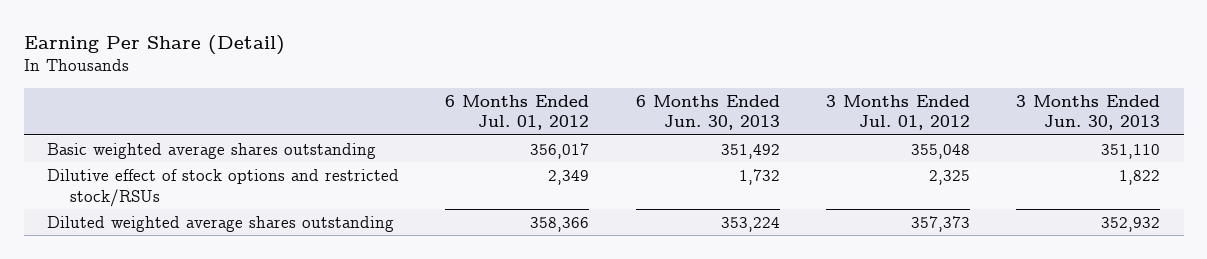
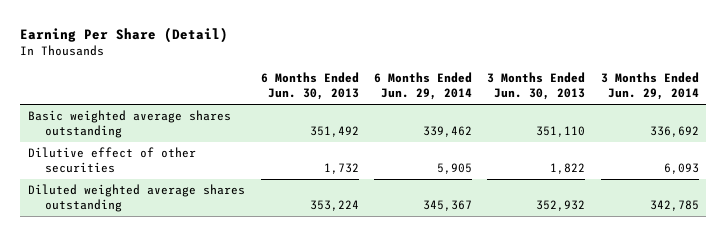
- | 6 Months Ended Jul. 01, 2012 | 6 Months Ended Jun. 30, 2013 | 3 Months Ended Jul. 01, 2012 | 3 Months Ended Jun. 30, 2013
+ | 6 Months Ended Jun. 30, 2013 | 6 Months Ended Jun. 29, 2014 | 3 Months Ended Jun. 30, 2013 | 3 Months Ended Jun. 29, 2014
- Dilutive effect of stock options and restricted stock/RSUs | 2,349 | 1,732 | 2,325 | 1,822
+ Dilutive effect of other securities | 1,732 | 5,905 | 1,822 | 6,093

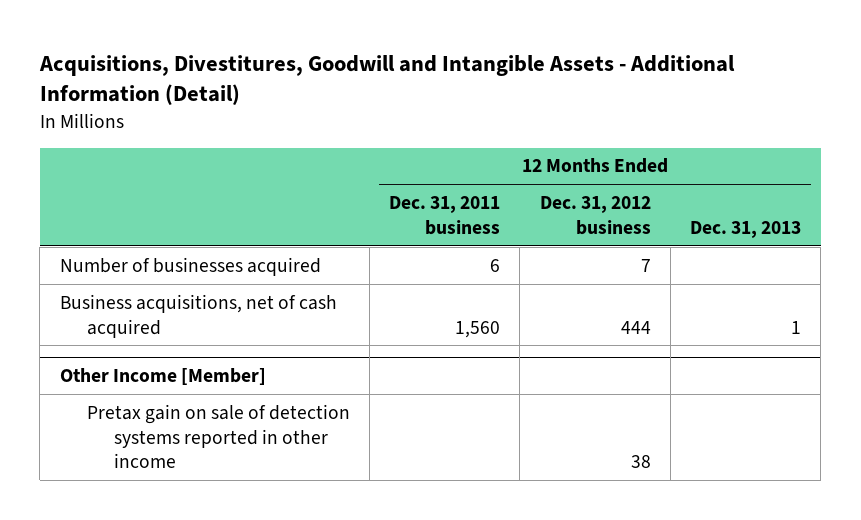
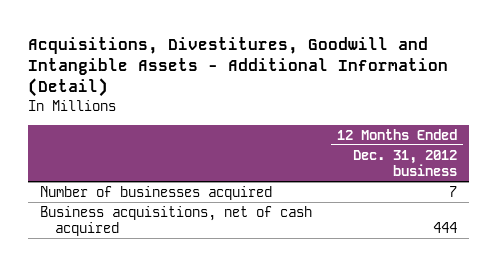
- | 12 Months Ended Dec. 31, 2011 business | 12 Months Ended Dec. 31, 2012 business | 12 Months Ended Dec. 31, 2013
+ | 12 Months Ended Dec. 31, 2012 business
- Other Income [Member]
- Pretax gain on sale of detection systems reported in other income | | 38 |

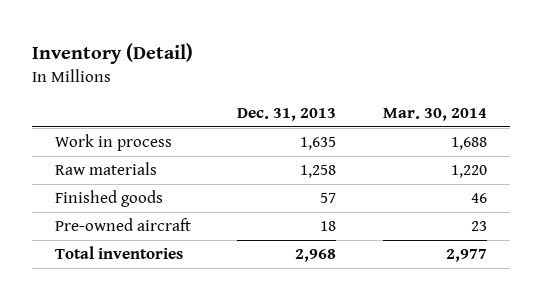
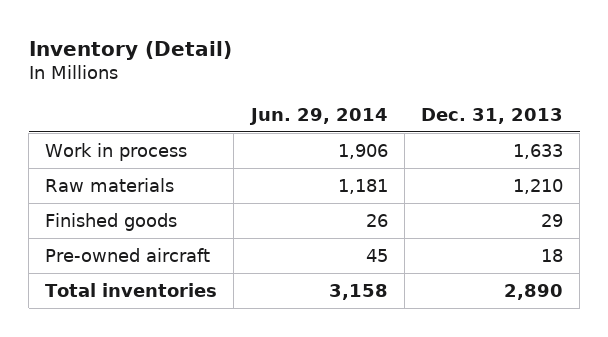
- | Dec. 31, 2013 | Mar. 30, 2014
+ | Jun. 29, 2014 | Dec. 31, 2013
- Work in process | 1,635 | 1,688
- Raw materials | 1,258 | 1,220
- Finished goods | 57 | 46
+ Work in process | 1,906 | 1,633
+ Raw materials | 1,181 | 1,210
+ Finished goods | 26 | 29
- Total inventories | 2,968 | 2,977
+ Total inventories | 3,158 | 2,890

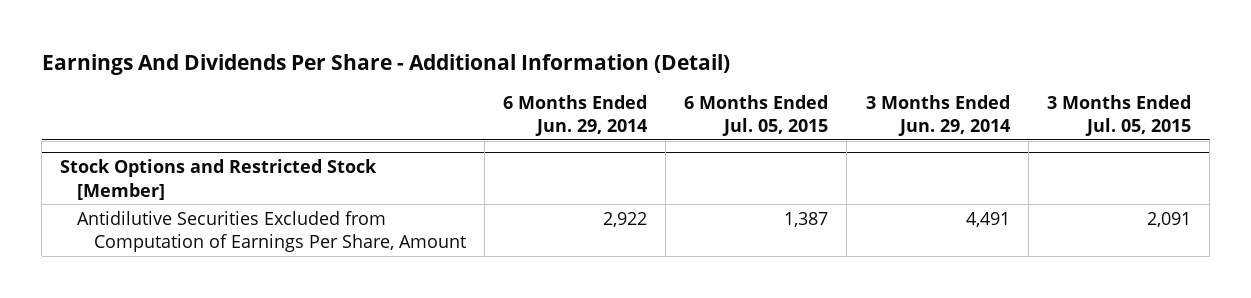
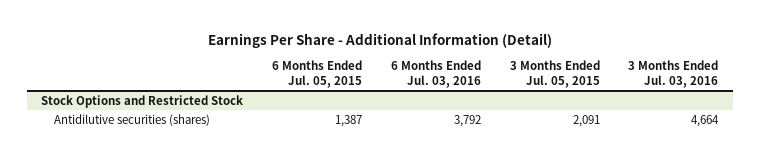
- Earnings And Dividends Per Share - Additional Information (Detail)
+ Earnings Per Share - Additional Information (Detail)
- | 6 Months Ended Jun. 29, 2014 | 6 Months Ended Jul. 05, 2015 | 3 Months Ended Jun. 29, 2014 | 3 Months Ended Jul. 05, 2015
+ | 6 Months Ended Jul. 05, 2015 | 6 Months Ended Jul. 03, 2016 | 3 Months Ended Jul. 05, 2015 | 3 Months Ended Jul. 03, 2016
- Stock Options and Restricted Stock [Member]
- Antidilutive Securities Excluded from Computation of Earnings Per Share, Amount | 2,922 | 1,387 | 4,491 | 2,091
+ Stock Options and Restricted Stock
+ Antidilutive securities (shares) | 1,387 | 3,792 | 2,091 | 4,664

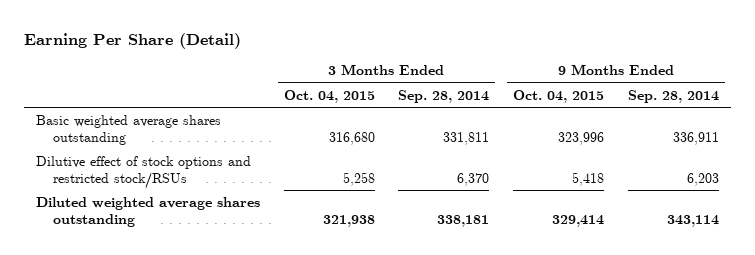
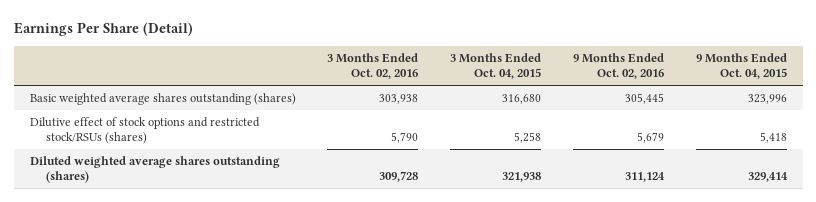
- Earning Per Share (Detail)
+ Earnings Per Share (Detail)
- | 3 Months Ended Oct. 04, 2015 | 3 Months Ended Sep. 28, 2014 | 9 Months Ended Oct. 04, 2015 | 9 Months Ended Sep. 28, 2014
+ | 3 Months Ended Oct. 02, 2016 | 3 Months Ended Oct. 04, 2015 | 9 Months Ended Oct. 02, 2016 | 9 Months Ended Oct. 04, 2015
- Basic weighted average shares outstanding | 316,680 | 331,811 | 323,996 | 336,911
- Dilutive effect of stock options and restricted stock/RSUs | 5,258 | 6,370 | 5,418 | 6,203
- Diluted weighted average shares outstanding | 321,938 | 338,181 | 329,414 | 343,114
+ Basic weighted average shares outstanding (shares) | 303,938 | 316,680 | 305,445 | 323,996
+ Dilutive effect of stock options and restricted stock/RSUs (shares) | 5,790 | 5,258 | 5,679 | 5,418
+ Diluted weighted average shares outstanding (shares) | 309,728 | 321,938 | 311,124 | 329,414

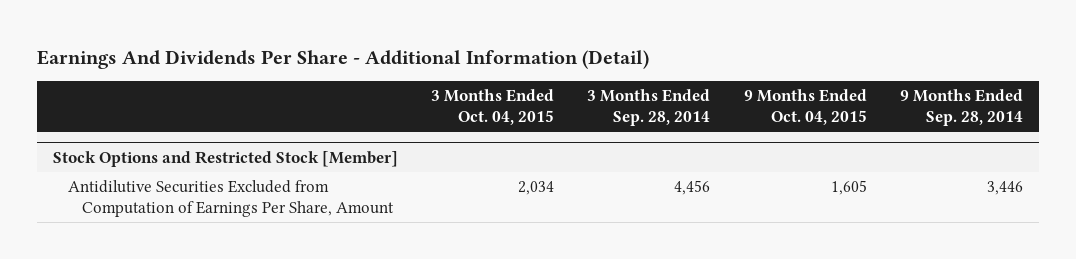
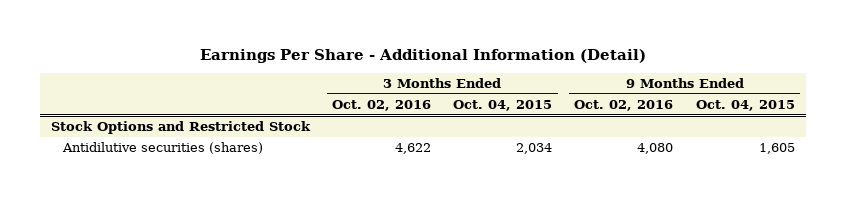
- Earnings And Dividends Per Share - Additional Information (Detail)
+ Earnings Per Share - Additional Information (Detail)
- | 3 Months Ended Oct. 04, 2015 | 3 Months Ended Sep. 28, 2014 | 9 Months Ended Oct. 04, 2015 | 9 Months Ended Sep. 28, 2014
+ | 3 Months Ended Oct. 02, 2016 | 3 Months Ended Oct. 04, 2015 | 9 Months Ended Oct. 02, 2016 | 9 Months Ended Oct. 04, 2015
- Stock Options and Restricted Stock [Member]
- Antidilutive Securities Excluded from Computation of Earnings Per Share, Amount | 2,034 | 4,456 | 1,605 | 3,446
+ Stock Options and Restricted Stock
+ Antidilutive securities (shares) | 4,622 | 2,034 | 4,080 | 1,605

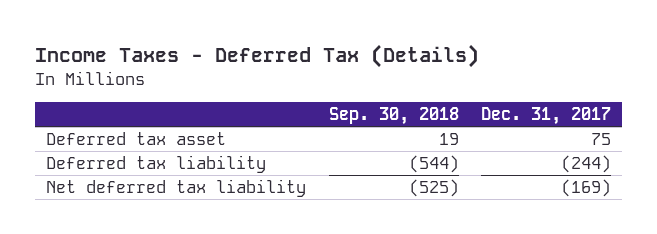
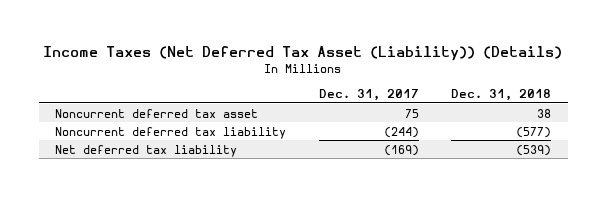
- Income Taxes - Deferred Tax (Details)
+ Income Taxes (Net Deferred Tax Asset (Liability)) (Details)
- | Sep. 30, 2018 | Dec. 31, 2017
+ | Dec. 31, 2017 | Dec. 31, 2018
- Deferred tax asset | 19 | 75
- Deferred tax liability | (544) | (244)
+ Noncurrent deferred tax asset | 75 | 38
+ Noncurrent deferred tax liability | (244) | (577)

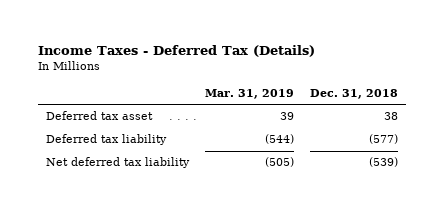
- Income Taxes (Net Deferred Tax Asset (Liability)) (Details)
+ Income Taxes - Deferred Tax (Details)
- | Dec. 31, 2017 | Dec. 31, 2018
+ | Mar. 31, 2019 | Dec. 31, 2018
- Noncurrent deferred tax asset | 75 | 38
- Noncurrent deferred tax liability | (244) | (577)
+ Deferred tax asset | 39 | 38
+ Deferred tax liability | (544) | (577)

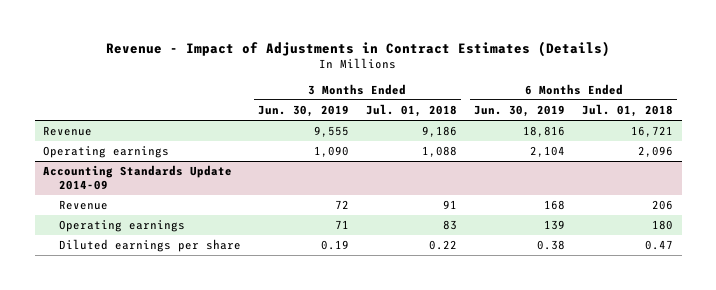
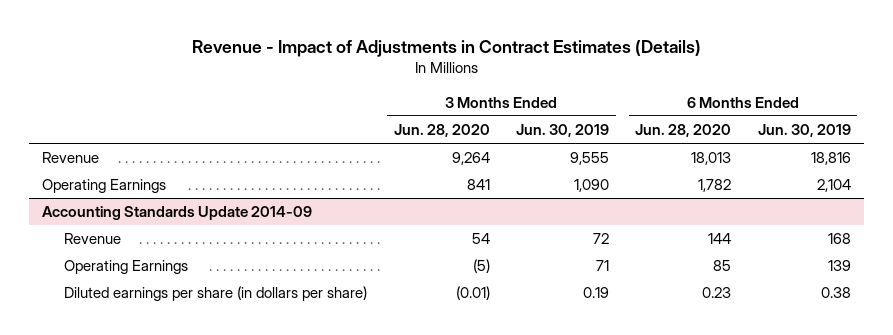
- | 3 Months Ended Jun. 30, 2019 | 3 Months Ended Jul. 01, 2018 | 6 Months Ended Jun. 30, 2019 | 6 Months Ended Jul. 01, 2018
+ | 3 Months Ended Jun. 28, 2020 | 3 Months Ended Jun. 30, 2019 | 6 Months Ended Jun. 28, 2020 | 6 Months Ended Jun. 30, 2019
- Operating earnings | 1,090 | 1,088 | 2,104 | 2,096
+ Operating Earnings | 841 | 1,090 | 1,782 | 2,104
@ Accounting Standards Update 2014-09
- Operating earnings | 71 | 83 | 139 | 180
- Diluted earnings per share | 0.19 | 0.22 | 0.38 | 0.47
+ Operating Earnings | (5) | 71 | 85 | 139
+ Diluted earnings per share (in dollars per share) | (0.01) | 0.19 | 0.23 | 0.38

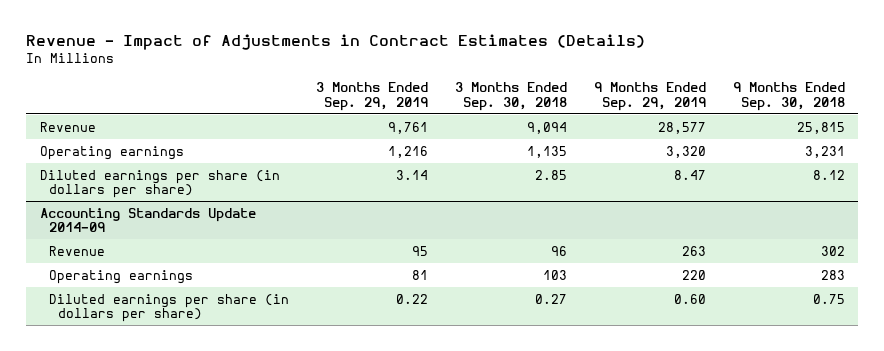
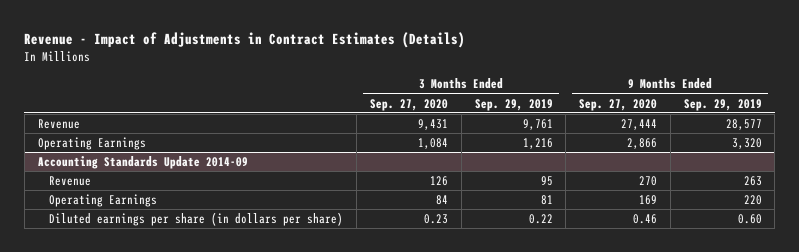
- | 3 Months Ended Sep. 29, 2019 | 3 Months Ended Sep. 30, 2018 | 9 Months Ended Sep. 29, 2019 | 9 Months Ended Sep. 30, 2018
+ | 3 Months Ended Sep. 27, 2020 | 3 Months Ended Sep. 29, 2019 | 9 Months Ended Sep. 27, 2020 | 9 Months Ended Sep. 29, 2019
- Operating earnings | 1,216 | 1,135 | 3,320 | 3,231
- Diluted earnings per share (in dollars per share) | 3.14 | 2.85 | 8.47 | 8.12
+ Operating Earnings | 1,084 | 1,216 | 2,866 | 3,320
@ Accounting Standards Update 2014-09
- Operating earnings | 81 | 103 | 220 | 283
+ Operating Earnings | 84 | 81 | 169 | 220

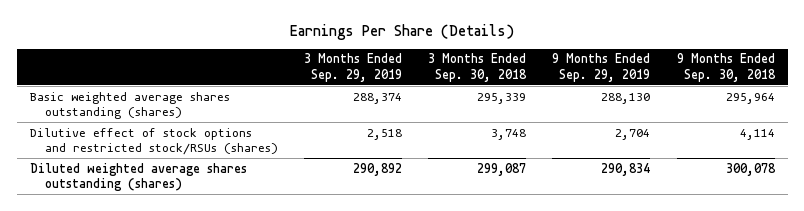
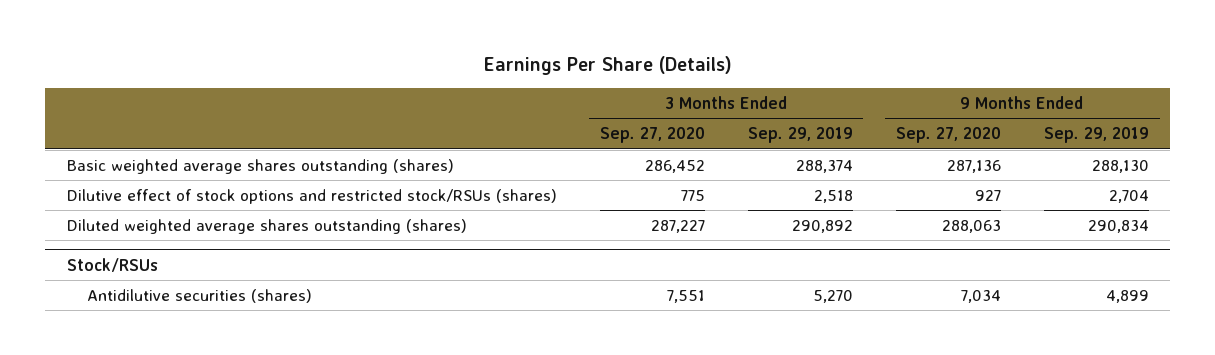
- | 3 Months Ended Sep. 29, 2019 | 3 Months Ended Sep. 30, 2018 | 9 Months Ended Sep. 29, 2019 | 9 Months Ended Sep. 30, 2018
+ | 3 Months Ended Sep. 27, 2020 | 3 Months Ended Sep. 29, 2019 | 9 Months Ended Sep. 27, 2020 | 9 Months Ended Sep. 29, 2019
+ Stock/RSUs
+ Antidilutive securities (shares) | 7,551 | 5,270 | 7,034 | 4,899

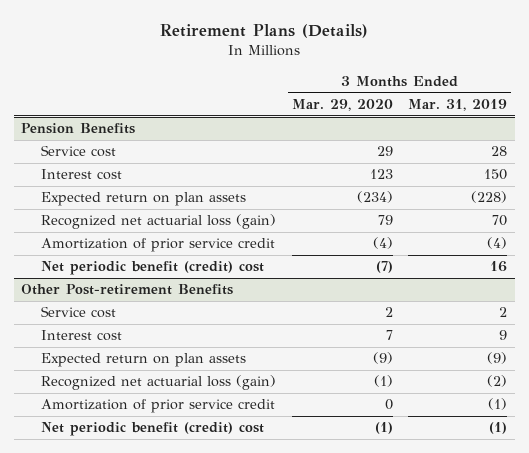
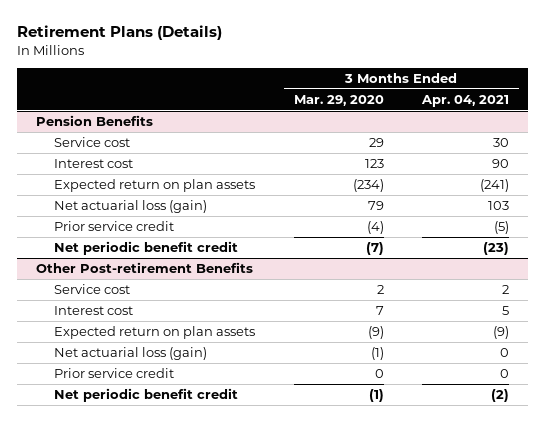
- | 3 Months Ended Mar. 29, 2020 | 3 Months Ended Mar. 31, 2019
+ | 3 Months Ended Mar. 29, 2020 | 3 Months Ended Apr. 04, 2021
@ Pension Benefits
- Recognized net actuarial loss (gain) | 79 | 70
- Amortization of prior service credit | (4) | (4)
- Net periodic benefit (credit) cost | (7) | 16
+ Net actuarial loss (gain) | 79 | 103
+ Prior service credit | (4) | (5)
+ Net periodic benefit credit | (7) | (23)
@ Other Post-retirement Benefits
- Recognized net actuarial loss (gain) | (1) | (2)
- Amortization of prior service credit | 0 | (1)
- Net periodic benefit (credit) cost | (1) | (1)
+ Net actuarial loss (gain) | (1) | 0
+ Prior service credit | 0 | 0
+ Net periodic benefit credit | (1) | (2)

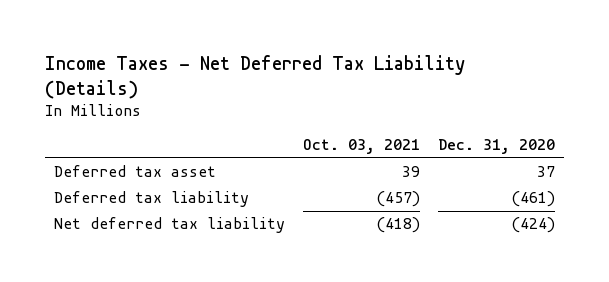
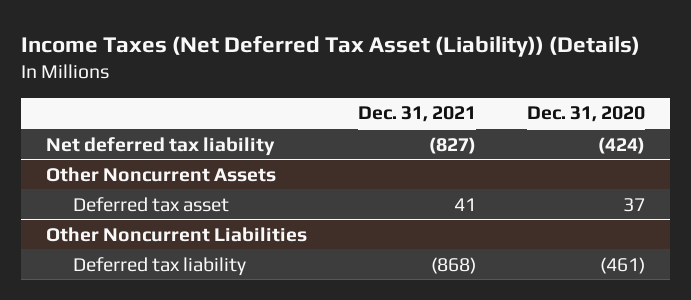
- Income Taxes - Net Deferred Tax Liability (Details)
+ Income Taxes (Net Deferred Tax Asset (Liability)) (Details)
- | Oct. 03, 2021 | Dec. 31, 2020
+ | Dec. 31, 2021 | Dec. 31, 2020
moved up: Net deferred tax liability | (827) | (424)
+ Other Noncurrent Assets
+ Other Noncurrent Liabilities

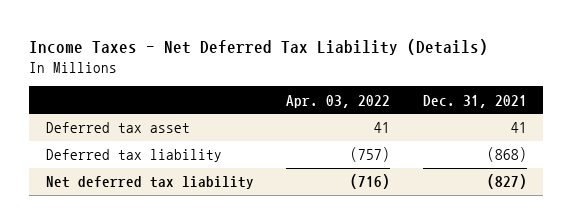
- Income Taxes (Net Deferred Tax Asset (Liability)) (Details)
+ Income Taxes - Net Deferred Tax Liability (Details)
- | Dec. 31, 2021 | Dec. 31, 2020
+ | Apr. 03, 2022 | Dec. 31, 2021
- Other Noncurrent Assets
- Other Noncurrent Liabilities
moved down: Net deferred tax liability | (716) | (827)

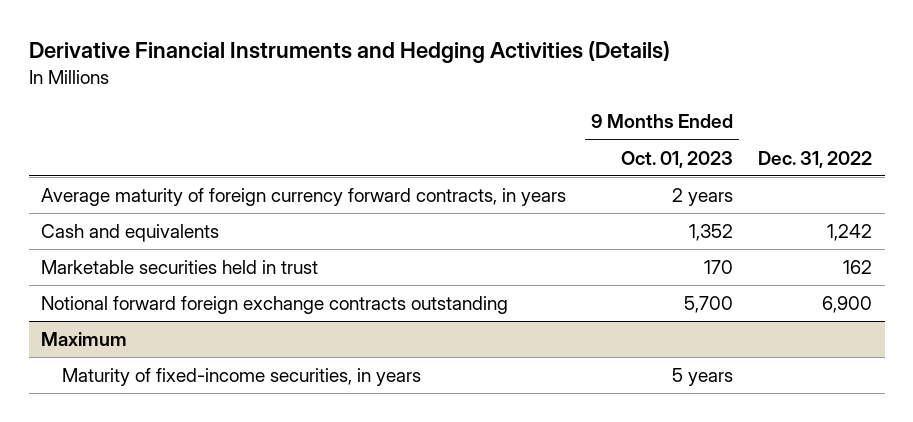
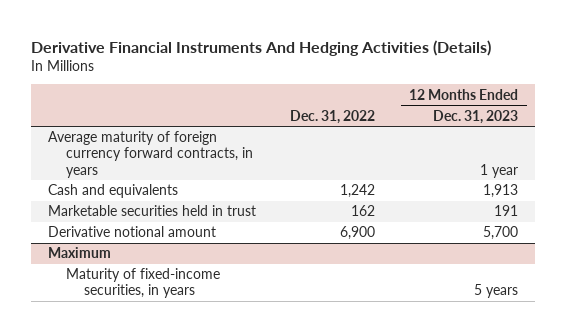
- Derivative Financial Instruments and Hedging Activities (Details)
+ Derivative Financial Instruments And Hedging Activities (Details)
- | 9 Months Ended Oct. 01, 2023 | Dec. 31, 2022
+ | Dec. 31, 2022 | 12 Months Ended Dec. 31, 2023
- Notional forward foreign exchange contracts outstanding | 5,700 | 6,900
+ Derivative notional amount | 6,900 | 5,700

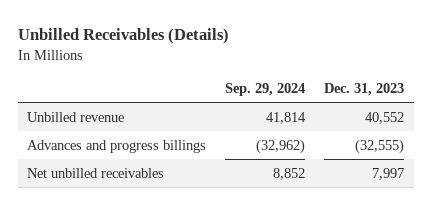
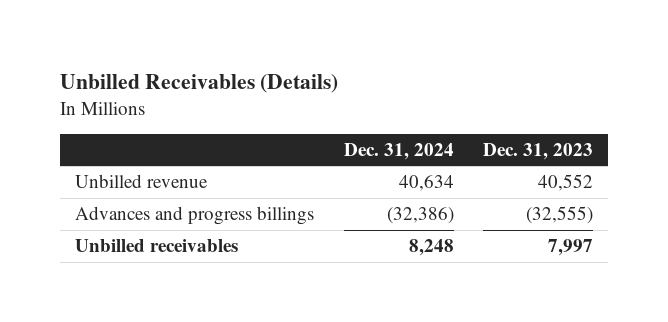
- | Sep. 29, 2024 | Dec. 31, 2023
+ | Dec. 31, 2024 | Dec. 31, 2023
- Net unbilled receivables | 8,852 | 7,997
+ Unbilled receivables | 8,248 | 7,997

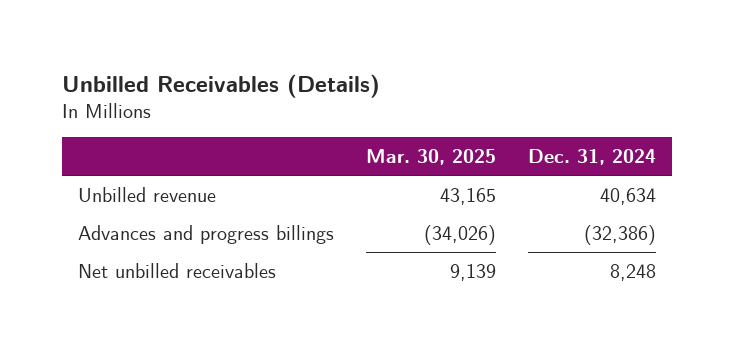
- | Dec. 31, 2024 | Dec. 31, 2023
+ | Mar. 30, 2025 | Dec. 31, 2024
- Unbilled receivables | 8,248 | 7,997
+ Net unbilled receivables | 9,139 | 8,248

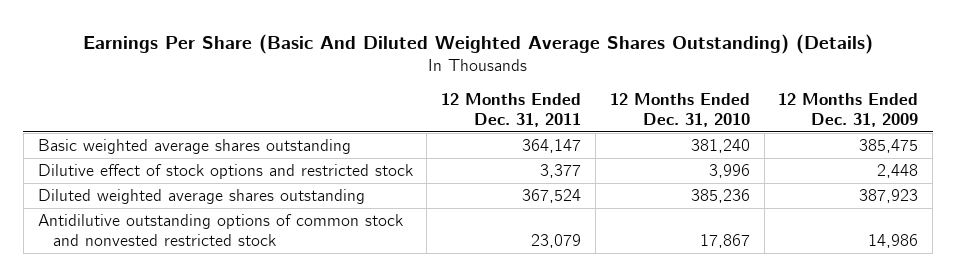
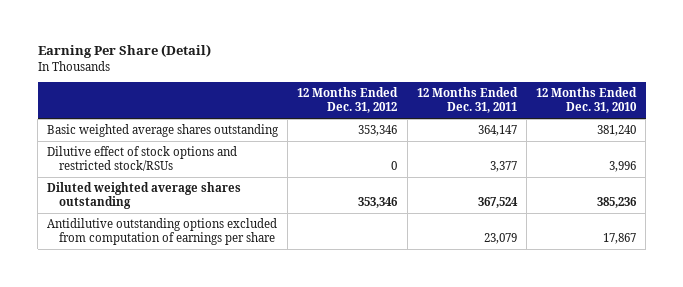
- Earnings Per Share (Basic And Diluted Weighted Average Shares Outstanding) (Details)
+ Earning Per Share (Detail)
- | 12 Months Ended Dec. 31, 2011 | 12 Months Ended Dec. 31, 2010 | 12 Months Ended Dec. 31, 2009
+ | 12 Months Ended Dec. 31, 2012 | 12 Months Ended Dec. 31, 2011 | 12 Months Ended Dec. 31, 2010
- Dilutive effect of stock options and restricted stock | 3,377 | 3,996 | 2,448
+ Dilutive effect of stock options and restricted stock/RSUs | 0 | 3,377 | 3,996
- Antidilutive outstanding options of common stock and nonvested restricted stock | 23,079 | 17,867 | 14,986
+ Antidilutive outstanding options excluded from computation of earnings per share | | 23,079 | 17,867

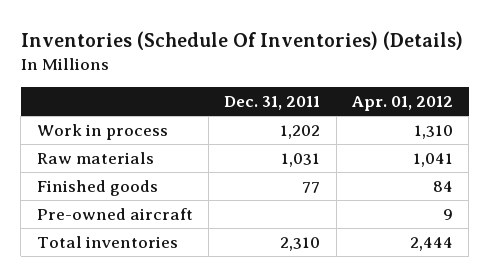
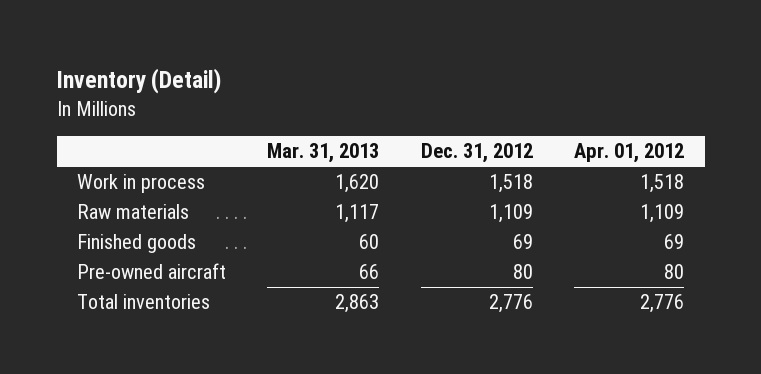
- Inventories (Schedule Of Inventories) (Details)
+ Inventory (Detail)
- | Dec. 31, 2011 | Apr. 01, 2012
+ | Mar. 31, 2013 | Dec. 31, 2012 | Apr. 01, 2012
- Work in process | 1,202 | 1,310
- Raw materials | 1,031 | 1,041
- Finished goods | 77 | 84
- Pre-owned aircraft | | 9
- Total inventories | 2,310 | 2,444
+ Work in process | 1,620 | 1,518 | 1,518
+ Raw materials | 1,117 | 1,109 | 1,109
+ Finished goods | 60 | 69 | 69
+ Pre-owned aircraft | 66 | 80 | 80
+ Total inventories | 2,863 | 2,776 | 2,776

